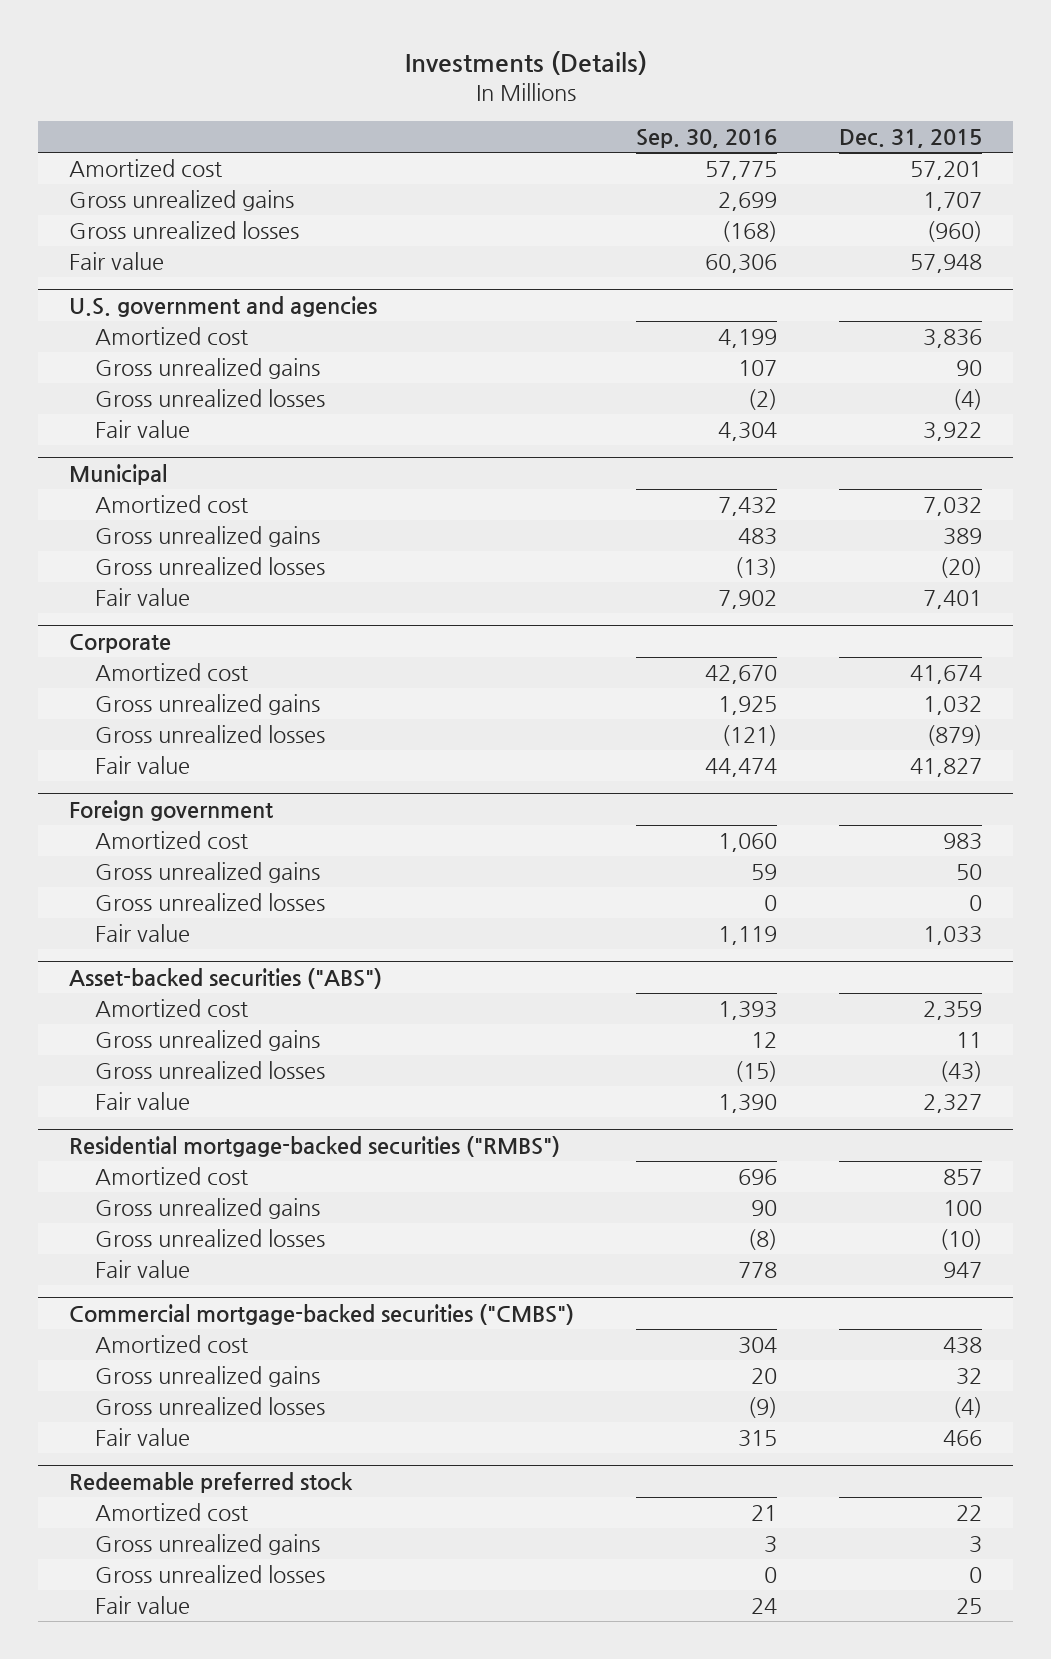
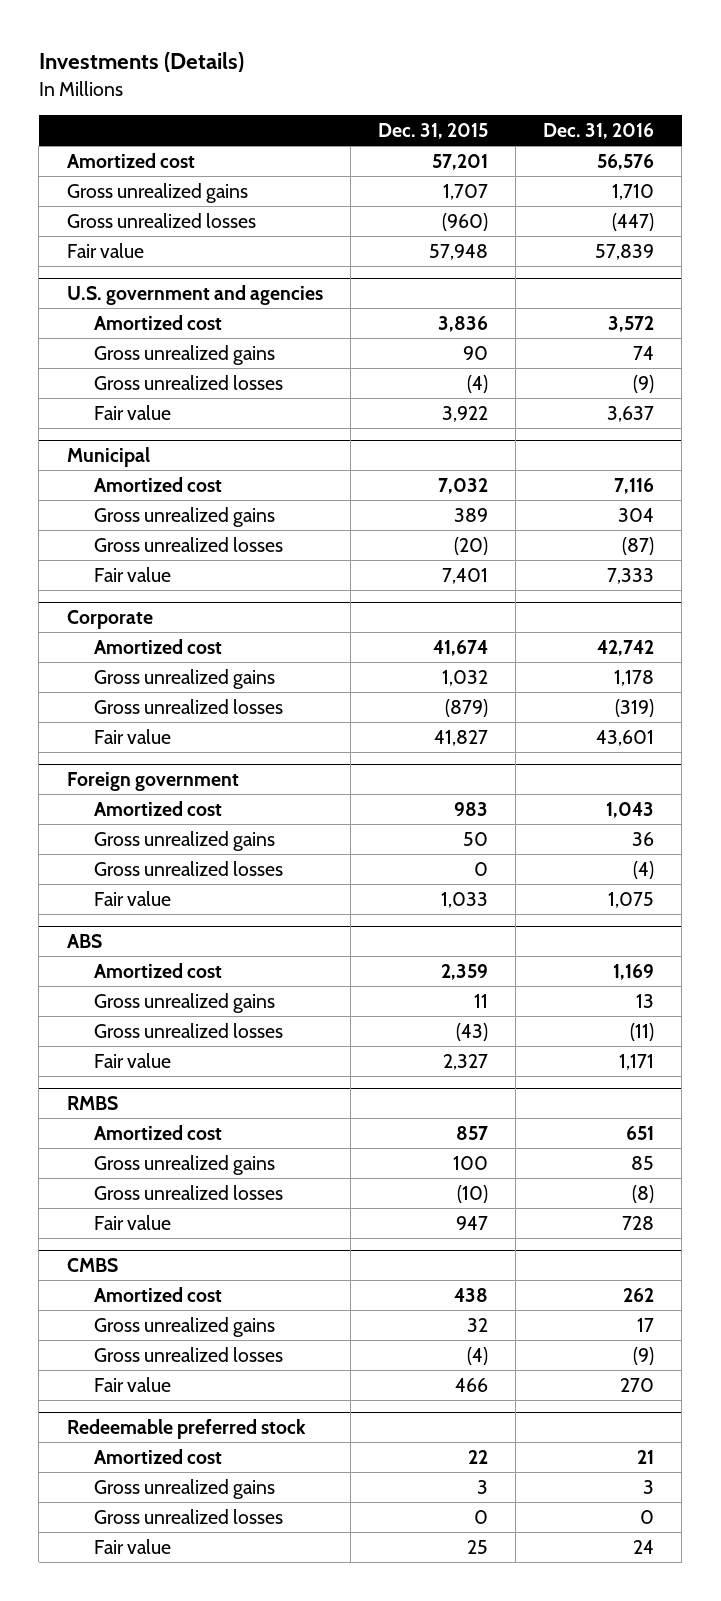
- | Sep. 30, 2016 | Dec. 31, 2015
+ | Dec. 31, 2015 | Dec. 31, 2016
- Asset-backed securities ("ABS")
+ ABS
- Residential mortgage-backed securities ("RMBS")
+ RMBS
- Commercial mortgage-backed securities ("CMBS")
+ CMBS

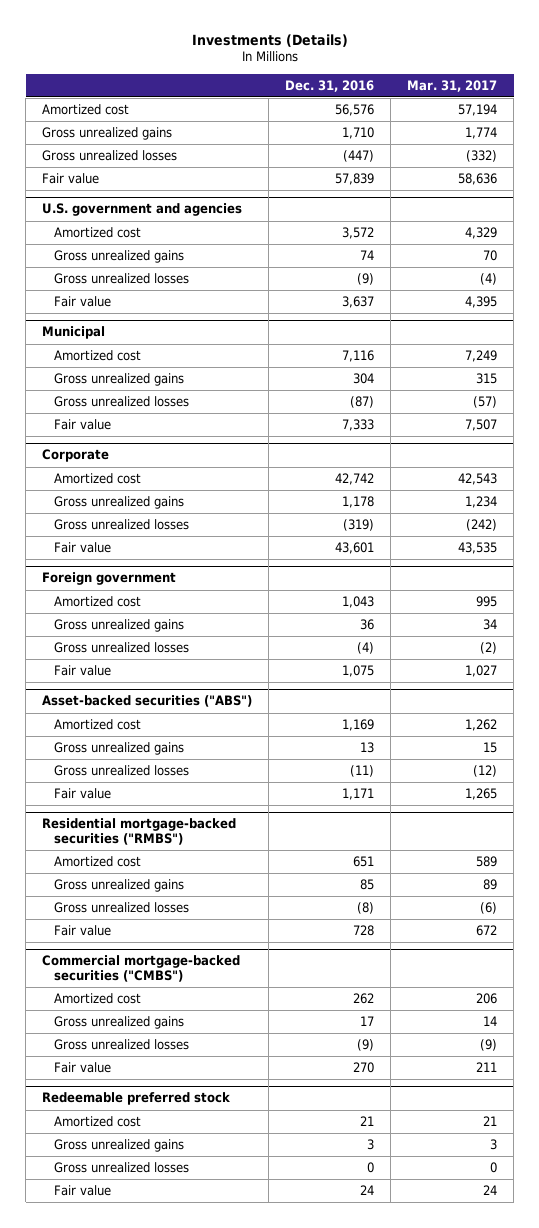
- | Dec. 31, 2015 | Dec. 31, 2016
+ | Dec. 31, 2016 | Mar. 31, 2017
- ABS
+ Asset-backed securities ("ABS")
- RMBS
+ Residential mortgage-backed securities ("RMBS")
- CMBS
+ Commercial mortgage-backed securities ("CMBS")

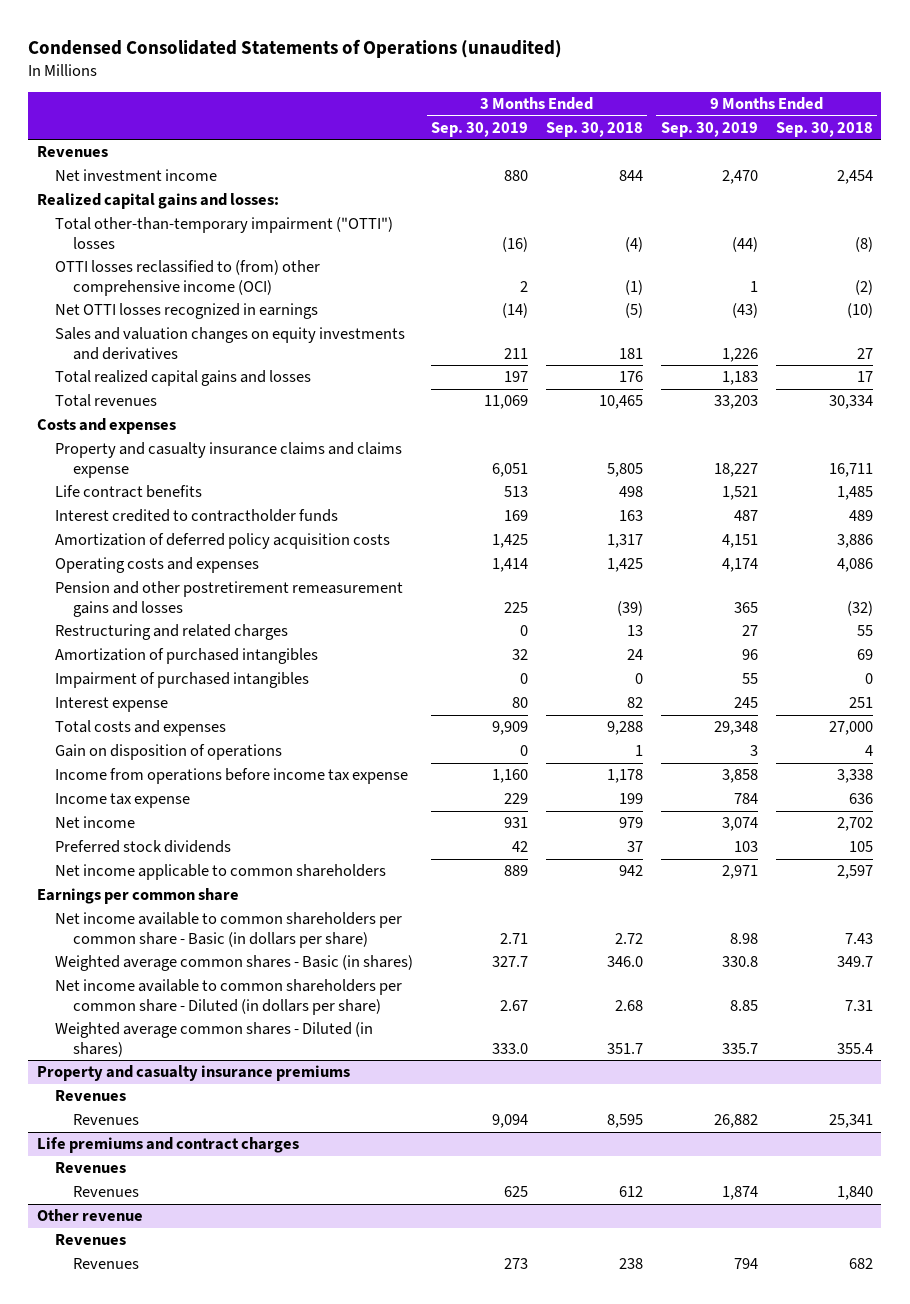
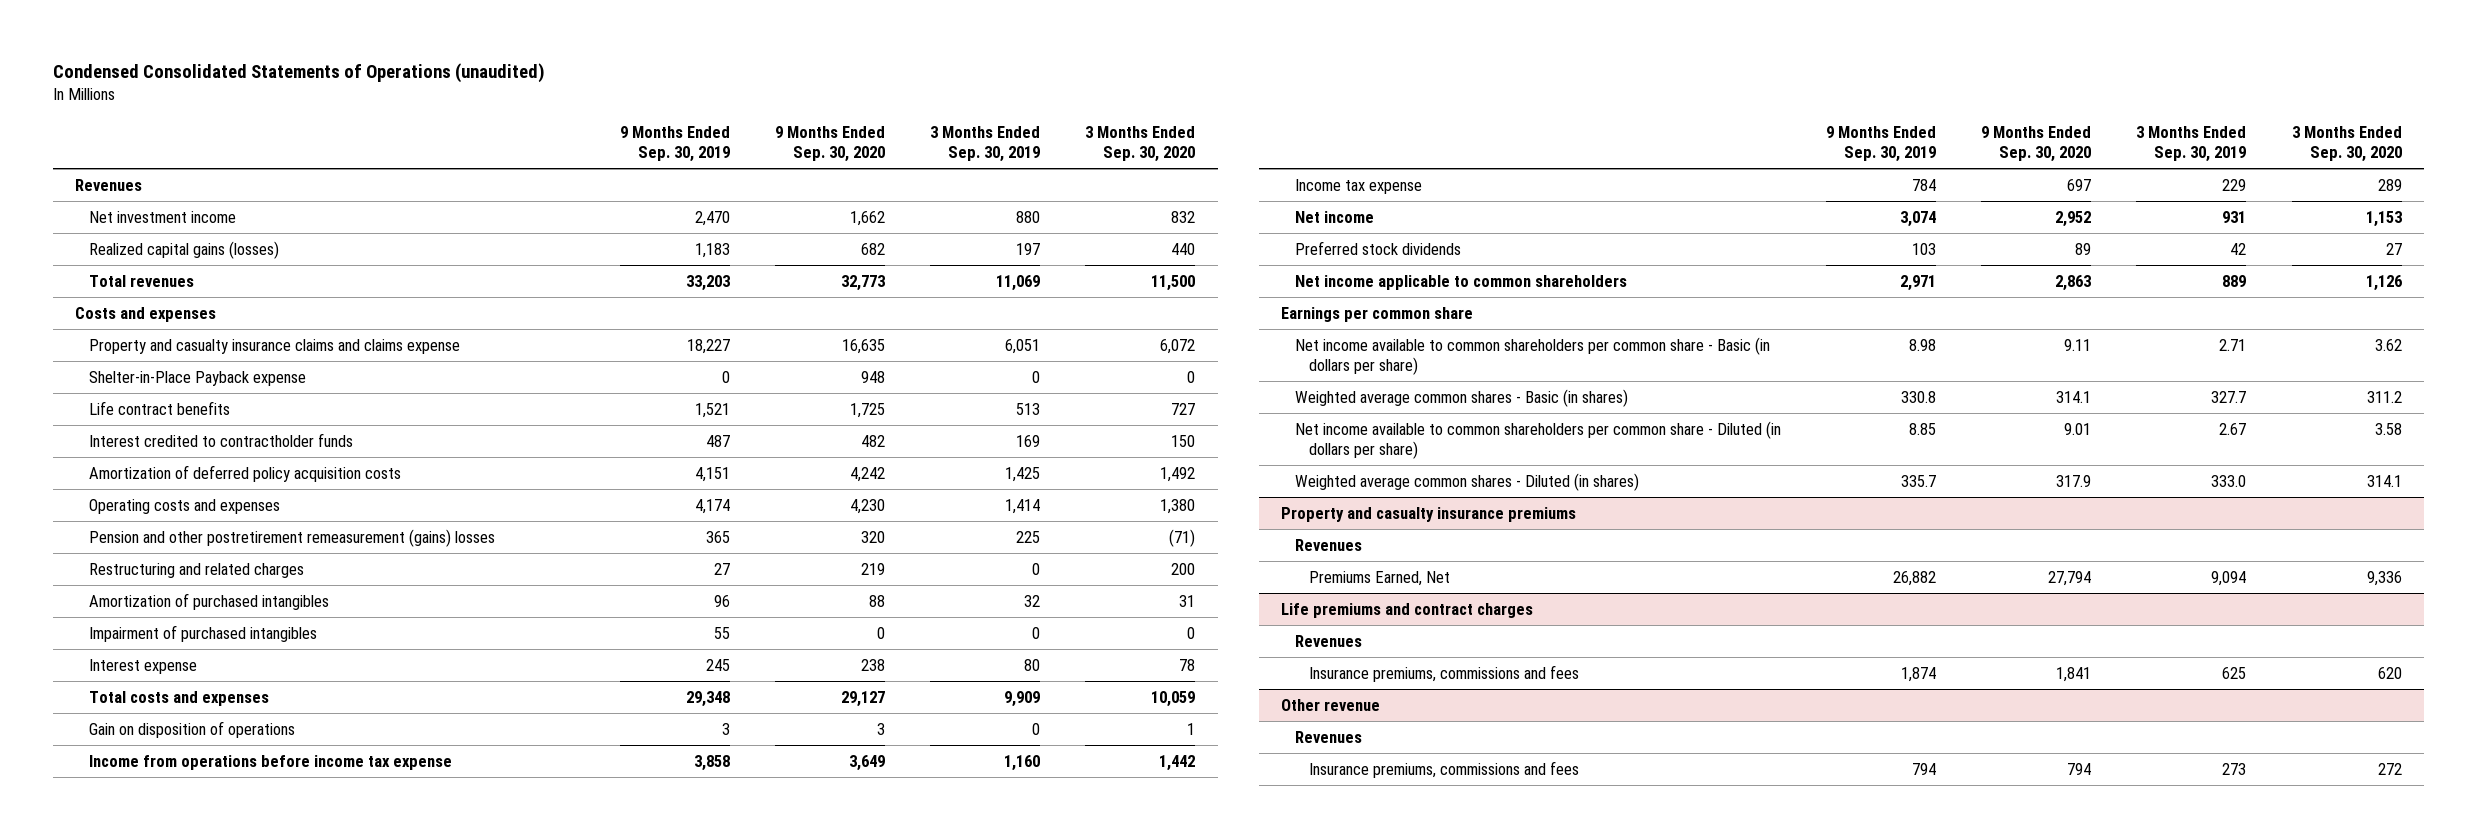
- | 3 Months Ended Sep. 30, 2019 | 3 Months Ended Sep. 30, 2018 | 9 Months Ended Sep. 30, 2019 | 9 Months Ended Sep. 30, 2018
+ | 9 Months Ended Sep. 30, 2019 | 9 Months Ended Sep. 30, 2020 | 3 Months Ended Sep. 30, 2019 | 3 Months Ended Sep. 30, 2020
- Realized capital gains and losses:
- Total other-than-temporary impairment ("OTTI") losses | (16) | (4) | (44) | (8)
- OTTI losses reclassified to (from) other comprehensive income (OCI) | 2 | (1) | 1 | (2)
- Net OTTI losses recognized in earnings | (14) | (5) | (43) | (10)
- Sales and valuation changes on equity investments and derivatives | 211 | 181 | 1,226 | 27
- Total realized capital gains and losses | 197 | 176 | 1,183 | 17
+ Realized capital gains (losses) | 1,183 | 682 | 197 | 440
+ Shelter-in-Place Payback expense | 0 | 948 | 0 | 0
- Pension and other postretirement remeasurement gains and losses | 225 | (39) | 365 | (32)
+ Pension and other postretirement remeasurement (gains) losses | 365 | 320 | 225 | (71)
@ Property and casualty insurance premiums
- Revenues | 9,094 | 8,595 | 26,882 | 25,341
+ Premiums Earned, Net | 26,882 | 27,794 | 9,094 | 9,336
@ Life premiums and contract charges
- Revenues | 625 | 612 | 1,874 | 1,840
+ Insurance premiums, commissions and fees | 1,874 | 1,841 | 625 | 620
@ Other revenue
- Revenues | 273 | 238 | 794 | 682
+ Insurance premiums, commissions and fees | 794 | 794 | 273 | 272

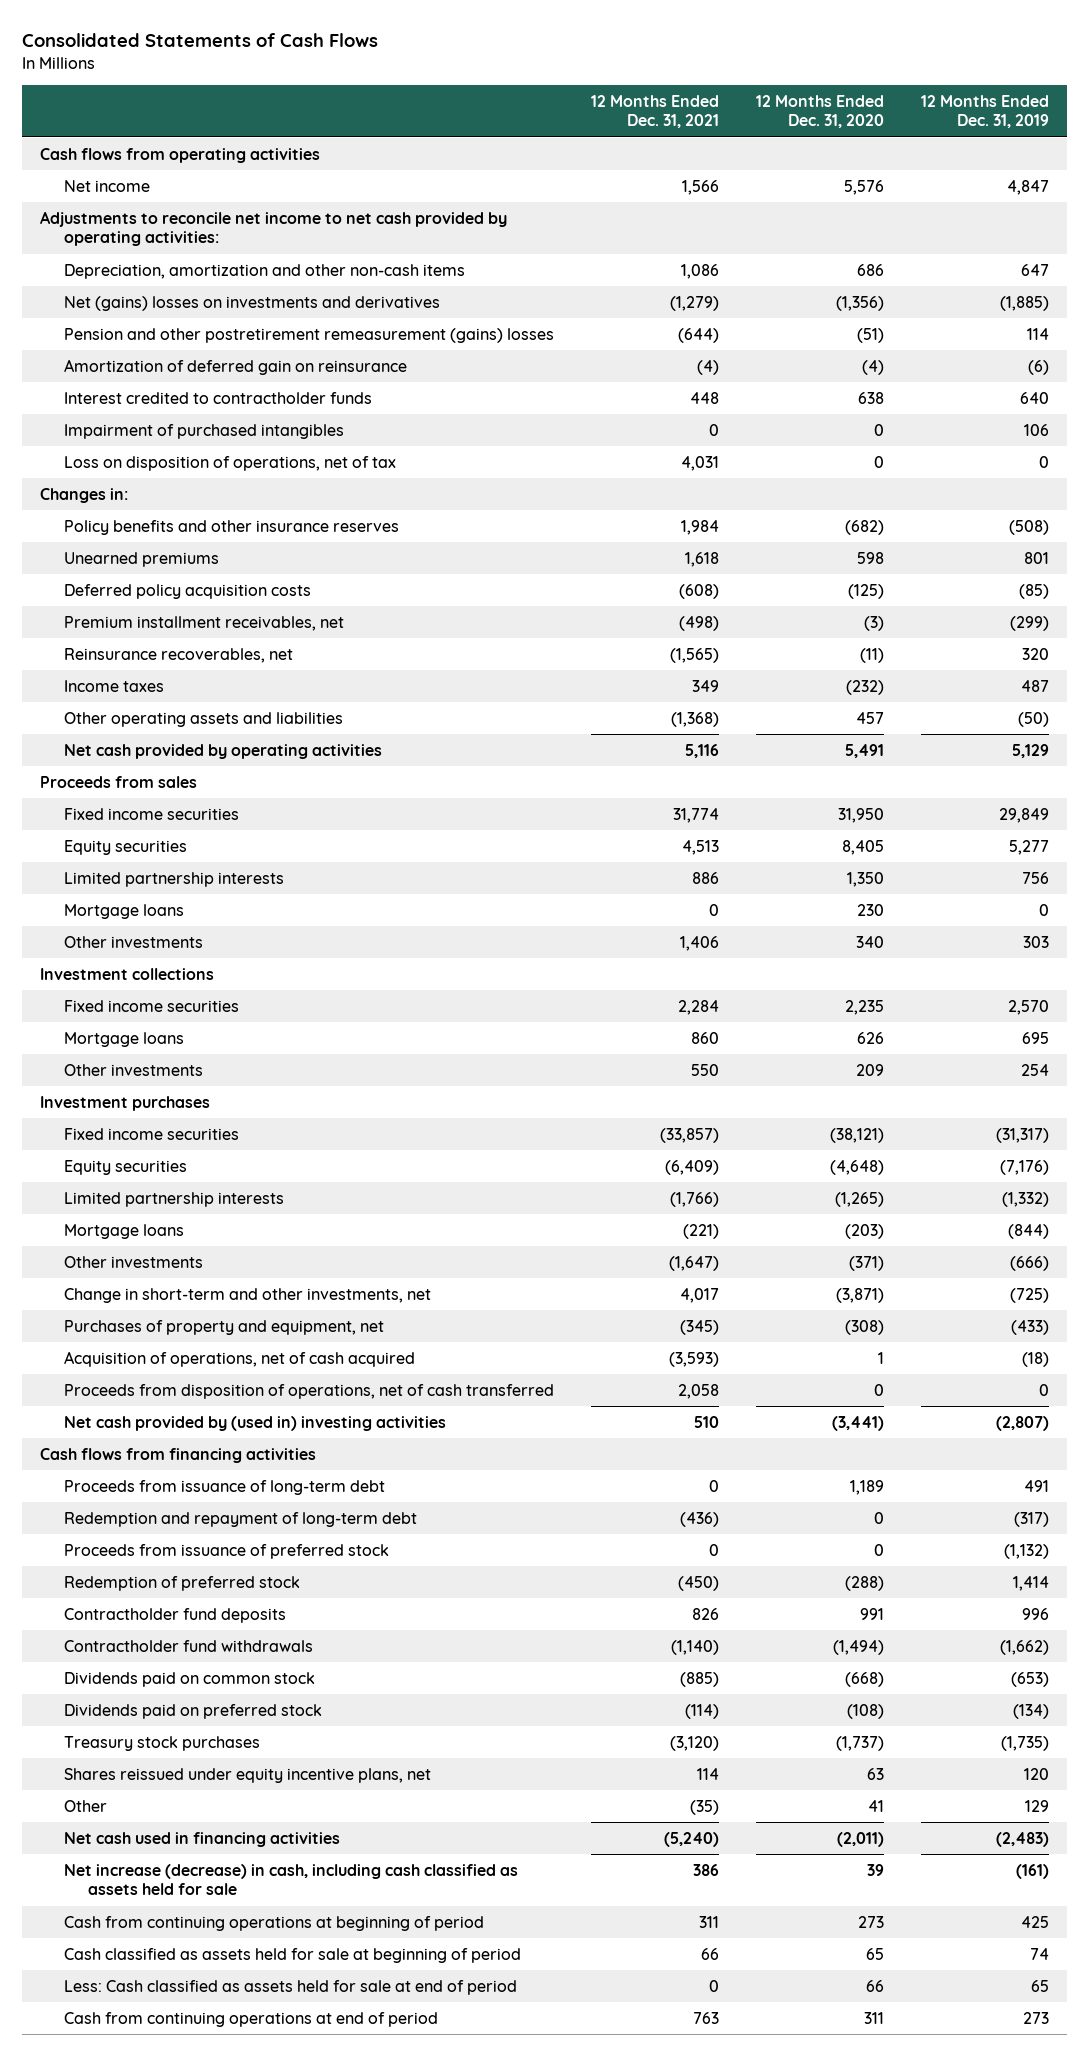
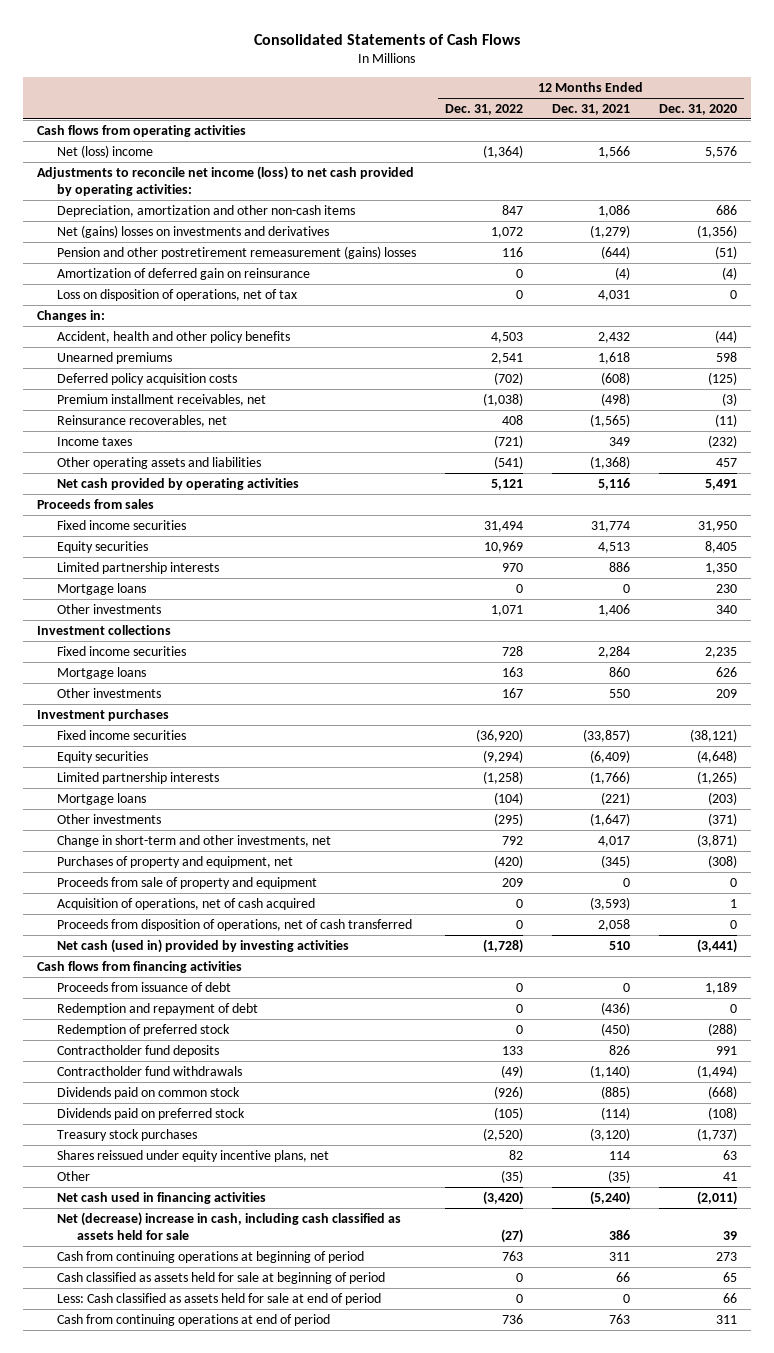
- | 12 Months Ended Dec. 31, 2021 | 12 Months Ended Dec. 31, 2020 | 12 Months Ended Dec. 31, 2019
+ | 12 Months Ended Dec. 31, 2022 | 12 Months Ended Dec. 31, 2021 | 12 Months Ended Dec. 31, 2020
- Net income | 1,566 | 5,576 | 4,847
- Adjustments to reconcile net income to net cash provided by operating activities:
+ Net (loss) income | (1,364) | 1,566 | 5,576
+ Adjustments to reconcile net income (loss) to net cash provided by operating activities:
- Interest credited to contractholder funds | 448 | 638 | 640
- Impairment of purchased intangibles | 0 | 0 | 106
- Policy benefits and other insurance reserves | 1,984 | (682) | (508)
+ Accident, health and other policy benefits | 4,503 | 2,432 | (44)
+ Proceeds from sale of property and equipment | 209 | 0 | 0
- Net cash provided by (used in) investing activities | 510 | (3,441) | (2,807)
+ Net cash (used in) provided by investing activities | (1,728) | 510 | (3,441)
- Proceeds from issuance of long-term debt | 0 | 1,189 | 491
- Redemption and repayment of long-term debt | (436) | 0 | (317)
- Proceeds from issuance of preferred stock | 0 | 0 | (1,132)
+ Proceeds from issuance of debt | 0 | 0 | 1,189
+ Redemption and repayment of debt | 0 | (436) | 0
- Net increase (decrease) in cash, including cash classified as assets held for sale | 386 | 39 | (161)
+ Net (decrease) increase in cash, including cash classified as assets held for sale | (27) | 386 | 39

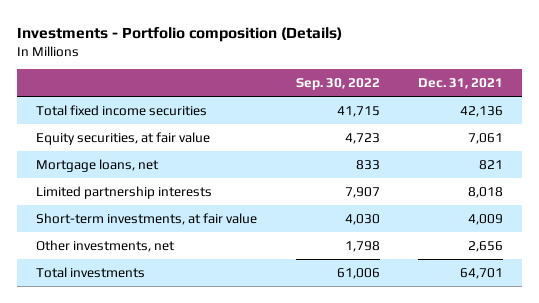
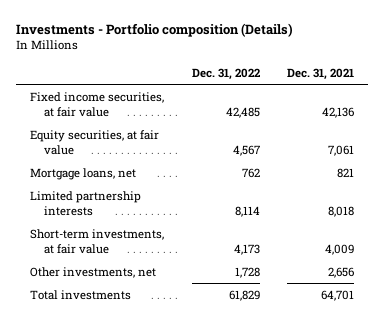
- | Sep. 30, 2022 | Dec. 31, 2021
+ | Dec. 31, 2022 | Dec. 31, 2021
- Total fixed income securities | 41,715 | 42,136
+ Fixed income securities, at fair value | 42,485 | 42,136

